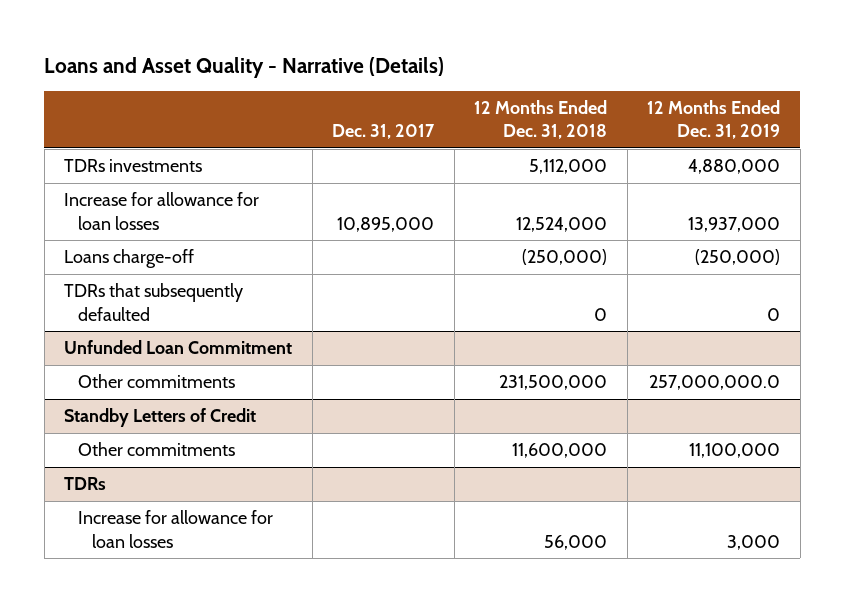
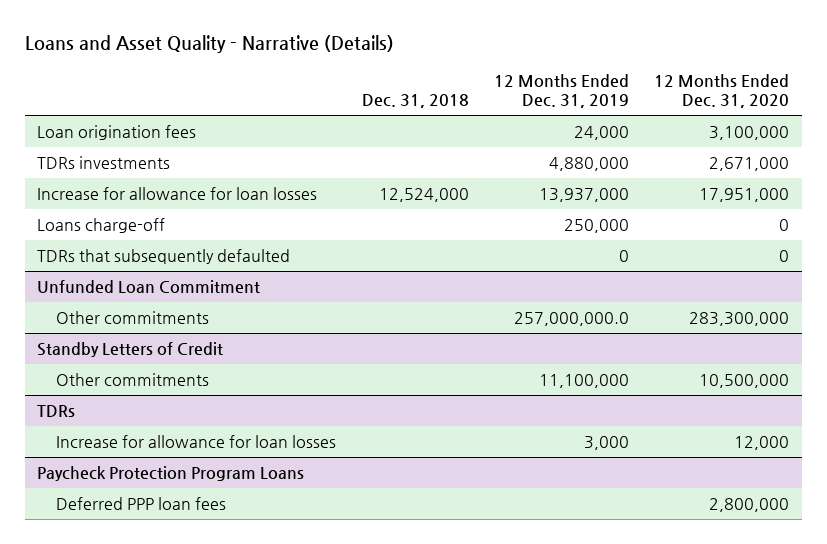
- | Dec. 31, 2017 | 12 Months Ended Dec. 31, 2018 | 12 Months Ended Dec. 31, 2019
+ | Dec. 31, 2018 | 12 Months Ended Dec. 31, 2019 | 12 Months Ended Dec. 31, 2020
+ Loan origination fees | | 24,000 | 3,100,000
- Loans charge-off | | (250,000) | (250,000)
+ Loans charge-off | | 250,000 | 0
+ Paycheck Protection Program Loans
+ Deferred PPP loan fees | | | 2,800,000

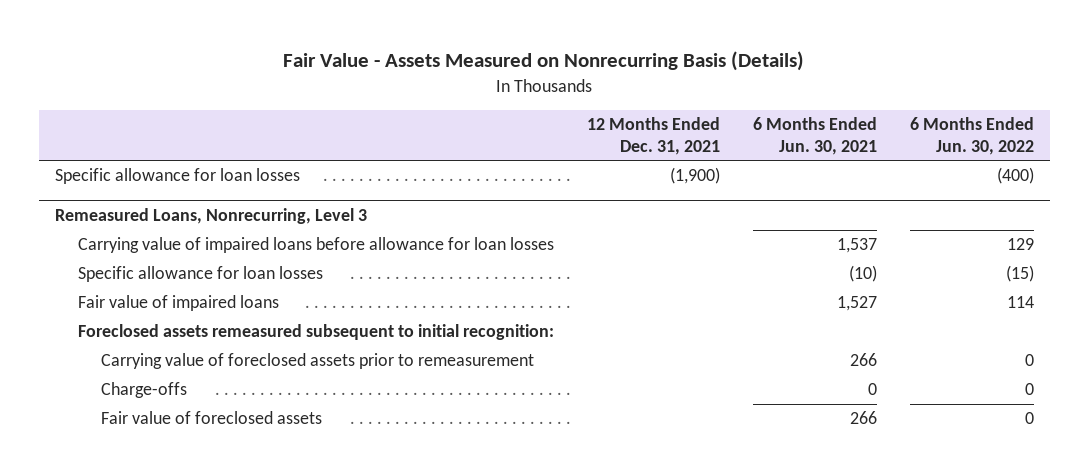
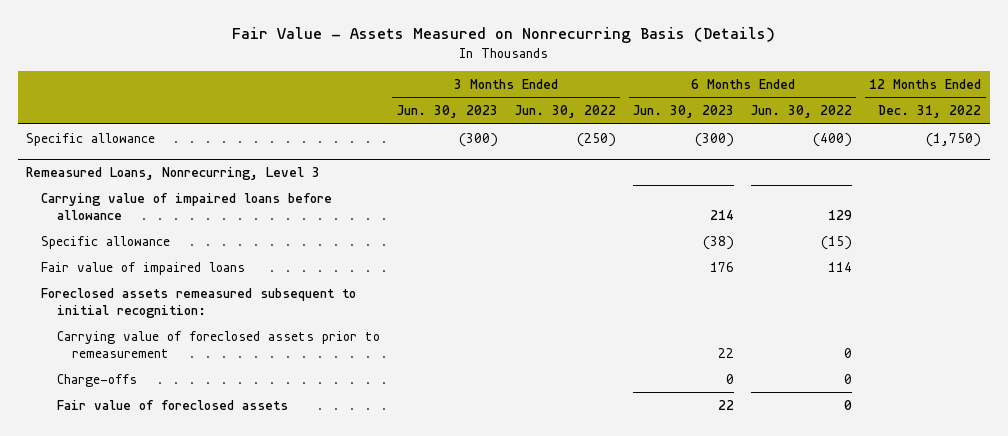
- | 12 Months Ended Dec. 31, 2021 | 6 Months Ended Jun. 30, 2021 | 6 Months Ended Jun. 30, 2022
+ | 3 Months Ended Jun. 30, 2023 | 3 Months Ended Jun. 30, 2022 | 6 Months Ended Jun. 30, 2023 | 6 Months Ended Jun. 30, 2022 | 12 Months Ended Dec. 31, 2022
- Specific allowance for loan losses | (1,900) | | (400)
+ Specific allowance | (300) | (250) | (300) | (400) | (1,750)
@ Remeasured Loans, Nonrecurring, Level 3
- Carrying value of impaired loans before allowance for loan losses | | 1,537 | 129
- Specific allowance for loan losses | | (10) | (15)
+ Carrying value of impaired loans before allowance | | | 214 | 129 |
+ Specific allowance | | | (38) | (15) |

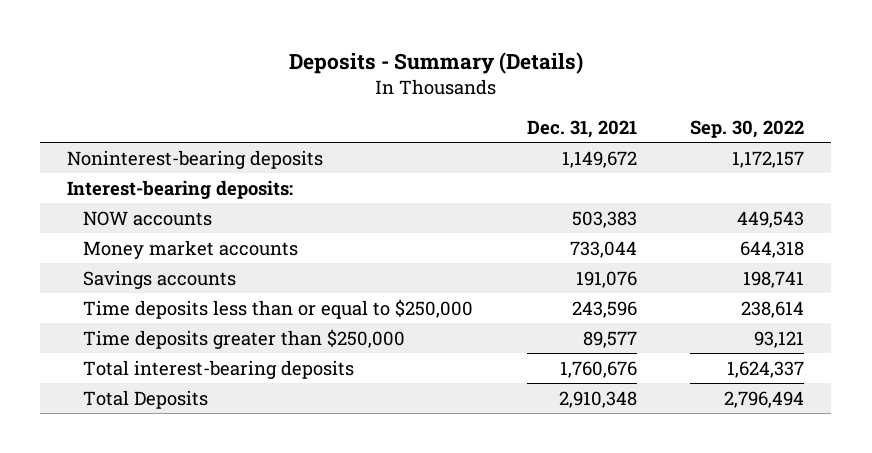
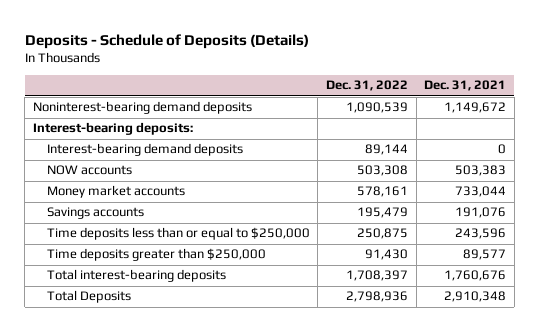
- Deposits - Summary (Details)
+ Deposits - Schedule of Deposits (Details)
- | Dec. 31, 2021 | Sep. 30, 2022
+ | Dec. 31, 2022 | Dec. 31, 2021
- Noninterest-bearing deposits | 1,149,672 | 1,172,157
+ Noninterest-bearing demand deposits | 1,090,539 | 1,149,672
+ Interest-bearing demand deposits | 89,144 | 0

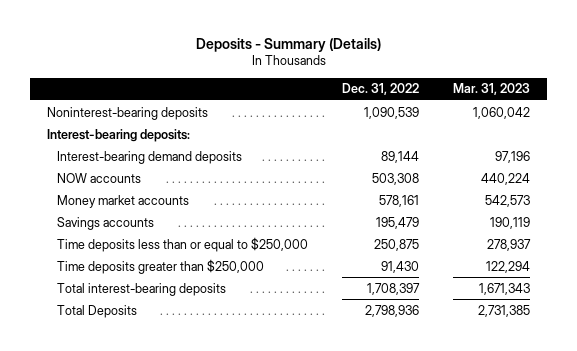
- Deposits - Schedule of Deposits (Details)
+ Deposits - Summary (Details)
- | Dec. 31, 2022 | Dec. 31, 2021
+ | Dec. 31, 2022 | Mar. 31, 2023
- Noninterest-bearing demand deposits | 1,090,539 | 1,149,672
+ Noninterest-bearing deposits | 1,090,539 | 1,060,042

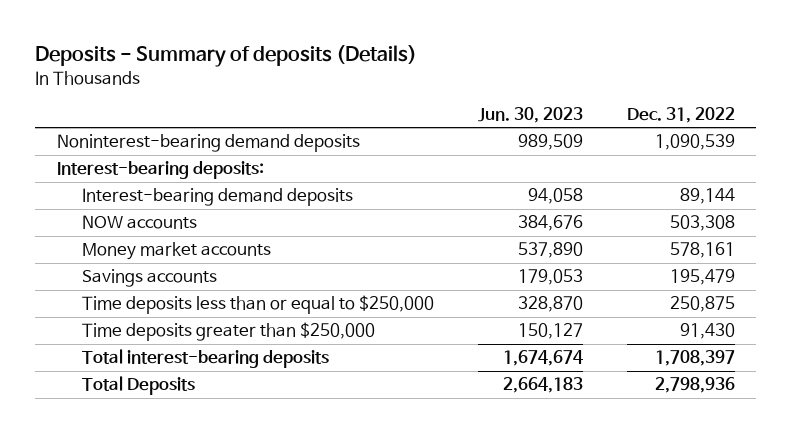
- Deposits - Summary (Details)
+ Deposits - Summary of deposits (Details)
- | Dec. 31, 2022 | Mar. 31, 2023
+ | Jun. 30, 2023 | Dec. 31, 2022
- Noninterest-bearing deposits | 1,090,539 | 1,060,042
+ Noninterest-bearing demand deposits | 989,509 | 1,090,539

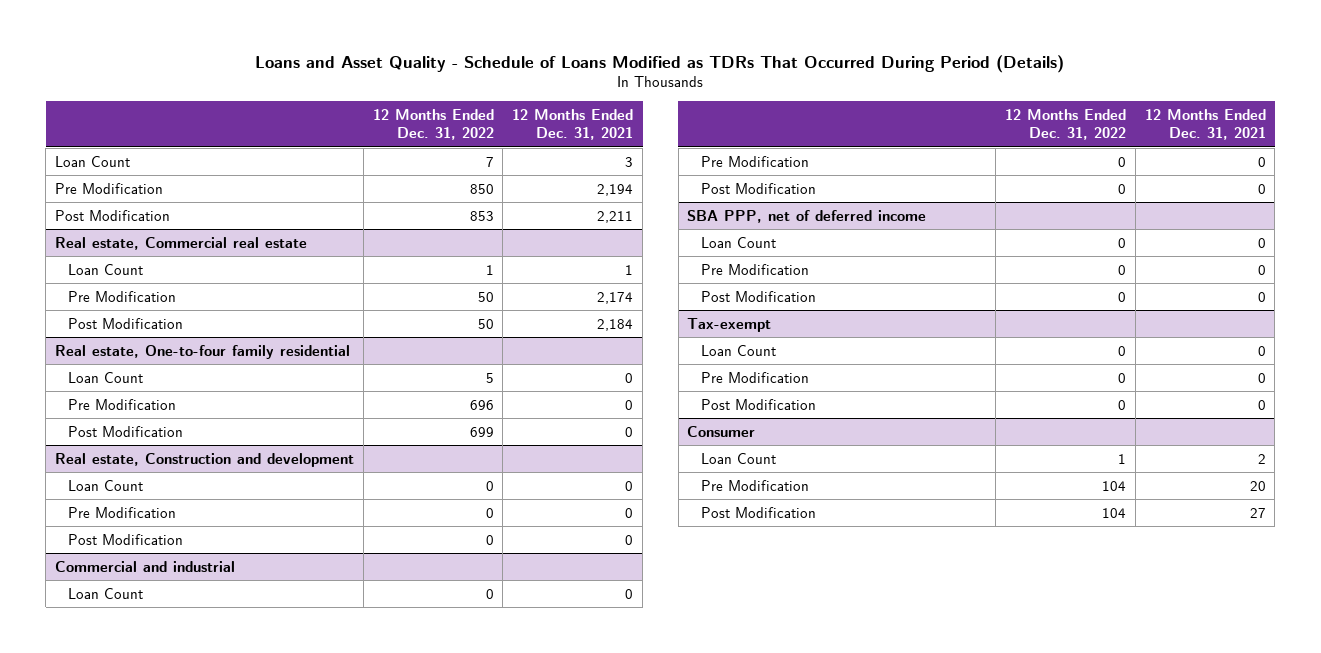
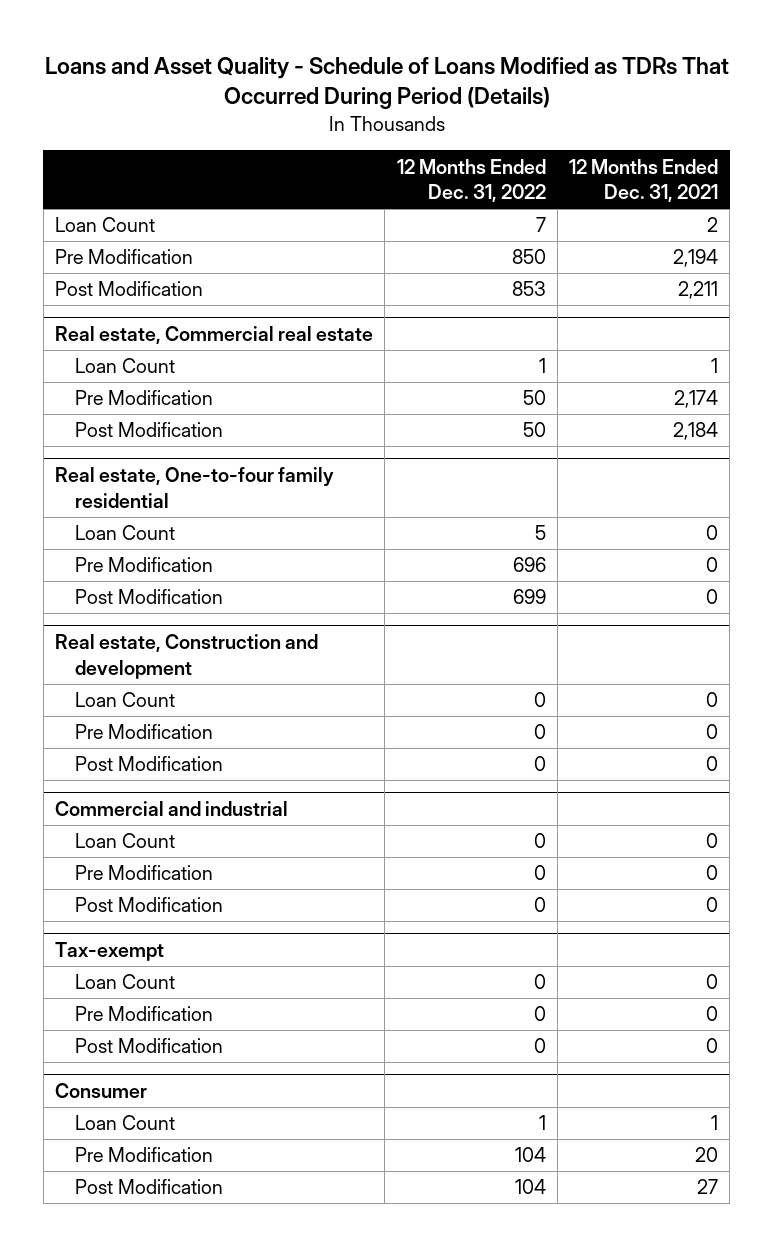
- Loan Count | 7 | 3
+ Loan Count | 7 | 2
- SBA PPP, net of deferred income
- Loan Count | 0 | 0
- Pre Modification | 0 | 0
- Post Modification | 0 | 0
@ Consumer
- Loan Count | 1 | 2
+ Loan Count | 1 | 1

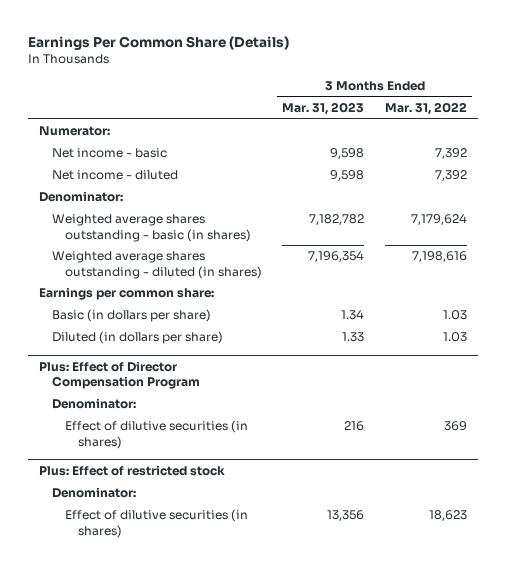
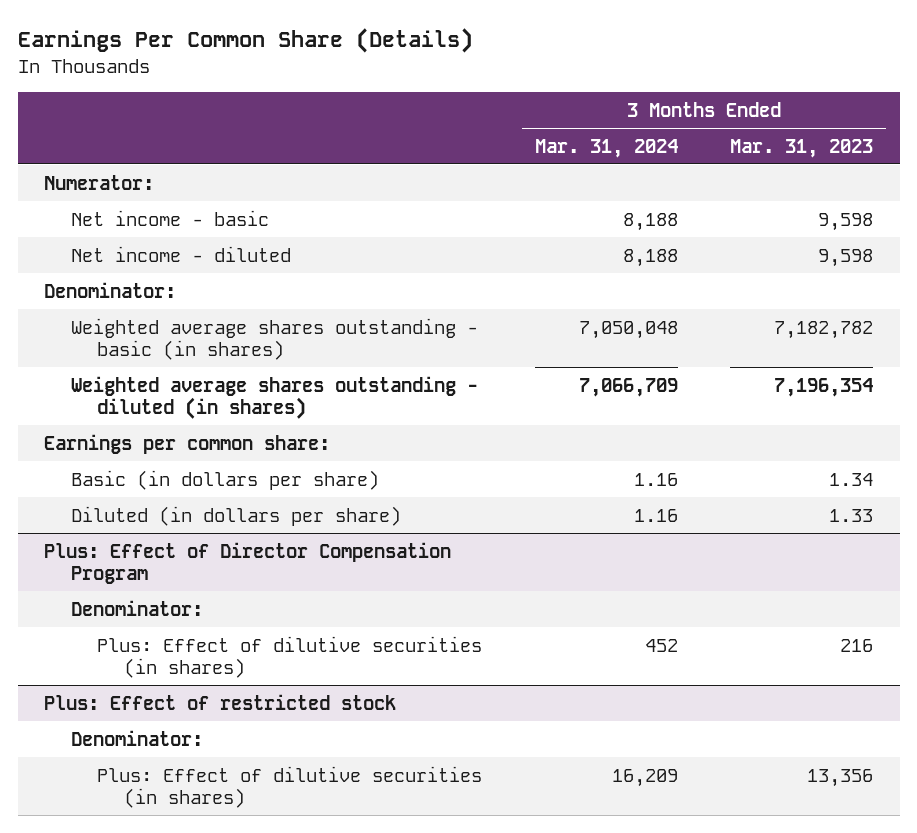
- | 3 Months Ended Mar. 31, 2023 | 3 Months Ended Mar. 31, 2022
+ | 3 Months Ended Mar. 31, 2024 | 3 Months Ended Mar. 31, 2023
@ Plus: Effect of Director Compensation Program
- Effect of dilutive securities (in shares) | 216 | 369
+ Plus: Effect of dilutive securities (in shares) | 452 | 216
@ Plus: Effect of restricted stock
- Effect of dilutive securities (in shares) | 13,356 | 18,623
+ Plus: Effect of dilutive securities (in shares) | 16,209 | 13,356

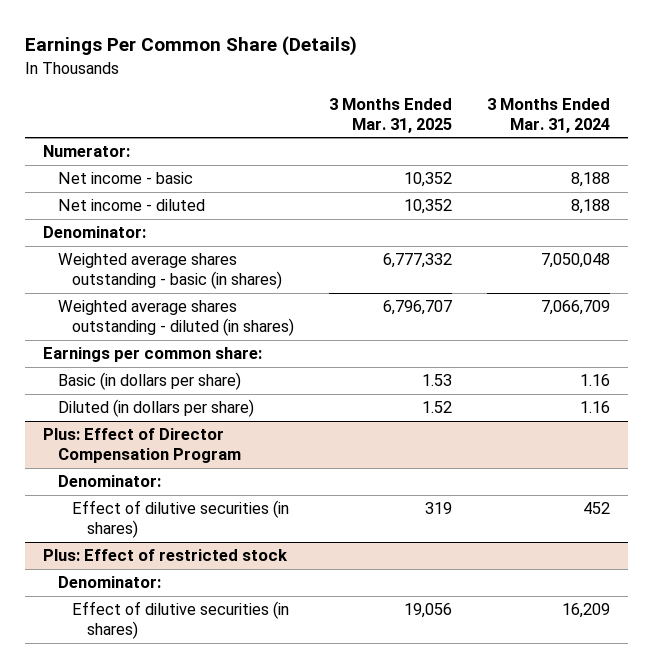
- | 3 Months Ended Mar. 31, 2024 | 3 Months Ended Mar. 31, 2023
+ | 3 Months Ended Mar. 31, 2025 | 3 Months Ended Mar. 31, 2024
@ Plus: Effect of Director Compensation Program
- Plus: Effect of dilutive securities (in shares) | 452 | 216
+ Effect of dilutive securities (in shares) | 319 | 452
@ Plus: Effect of restricted stock
- Plus: Effect of dilutive securities (in shares) | 16,209 | 13,356
+ Effect of dilutive securities (in shares) | 19,056 | 16,209

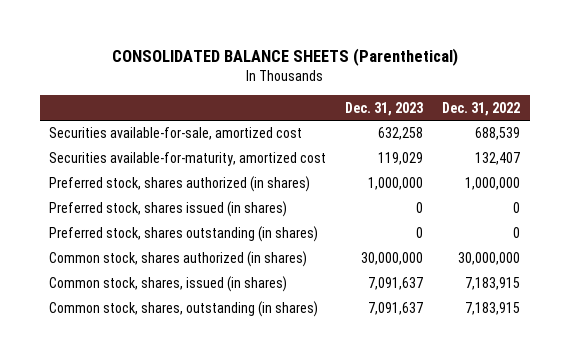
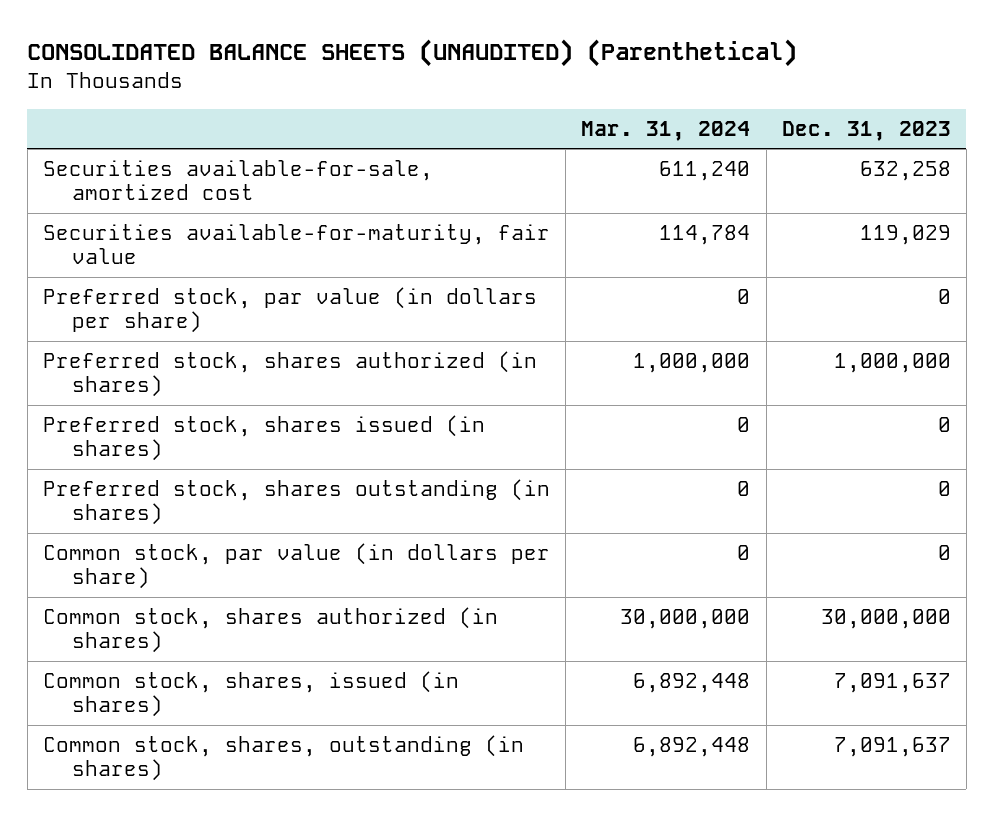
- CONSOLIDATED BALANCE SHEETS (Parenthetical)
+ CONSOLIDATED BALANCE SHEETS (UNAUDITED) (Parenthetical)
- | Dec. 31, 2023 | Dec. 31, 2022
+ | Mar. 31, 2024 | Dec. 31, 2023
- Securities available-for-maturity, amortized cost | 119,029 | 132,407
+ Securities available-for-maturity, fair value | 114,784 | 119,029
+ Preferred stock, par value (in dollars per share) | 0 | 0
+ Common stock, par value (in dollars per share) | 0 | 0

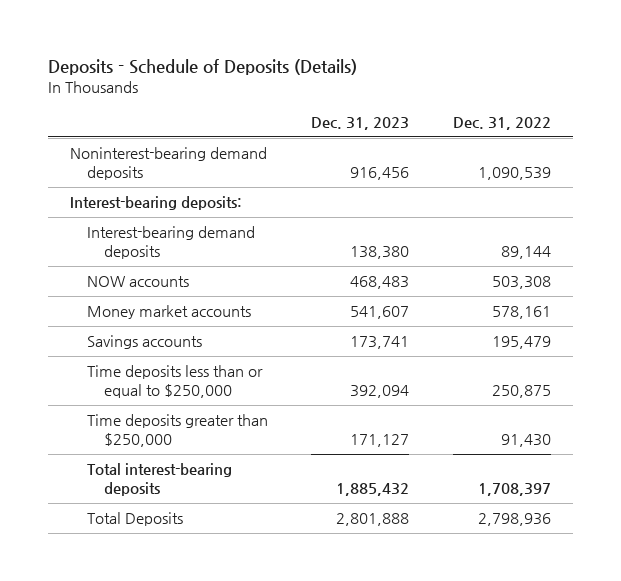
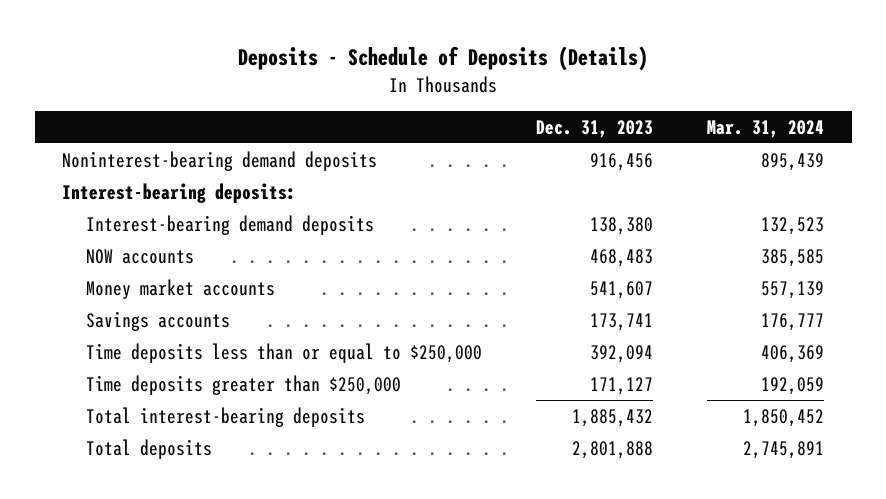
- | Dec. 31, 2023 | Dec. 31, 2022
+ | Dec. 31, 2023 | Mar. 31, 2024
- Total Deposits | 2,801,888 | 2,798,936
+ Total deposits | 2,801,888 | 2,745,891

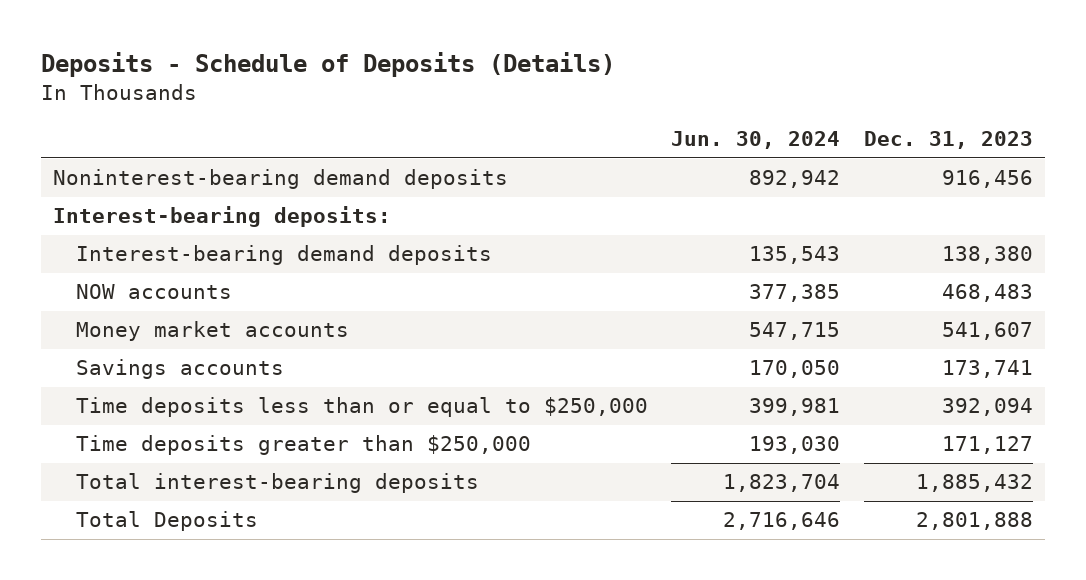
- | Dec. 31, 2023 | Mar. 31, 2024
+ | Jun. 30, 2024 | Dec. 31, 2023
- Total deposits | 2,801,888 | 2,745,891
+ Total Deposits | 2,716,646 | 2,801,888

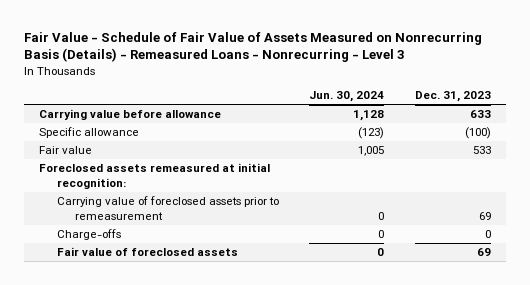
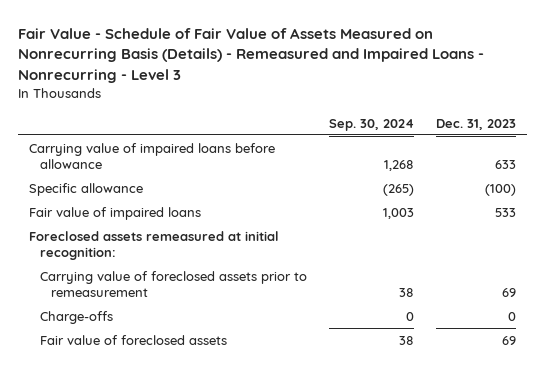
- Fair Value - Schedule of Fair Value of Assets Measured on Nonrecurring Basis (Details) - Remeasured Loans - Nonrecurring - Level 3
+ Fair Value - Schedule of Fair Value of Assets Measured on Nonrecurring Basis (Details) - Remeasured and Impaired Loans - Nonrecurring - Level 3
- | Jun. 30, 2024 | Dec. 31, 2023
+ | Sep. 30, 2024 | Dec. 31, 2023
- Carrying value before allowance | 1,128 | 633
+ Carrying value of impaired loans before allowance | 1,268 | 633
- Fair value | 1,005 | 533
+ Fair value of impaired loans | 1,003 | 533

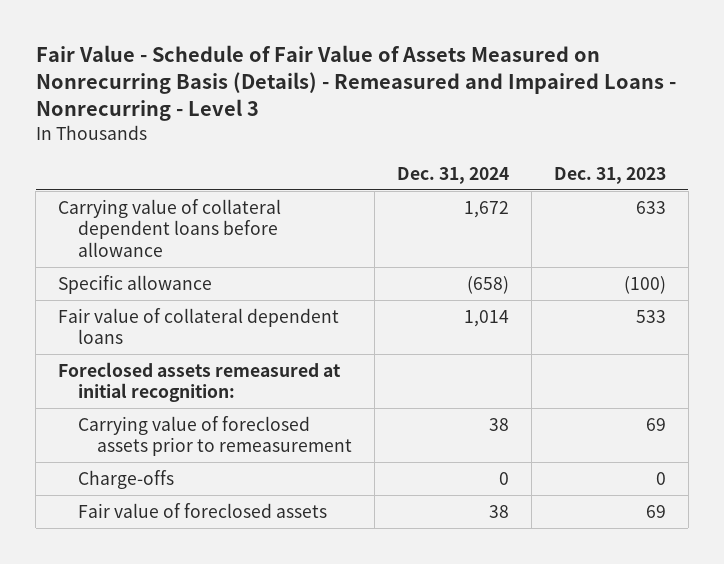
- | Sep. 30, 2024 | Dec. 31, 2023
+ | Dec. 31, 2024 | Dec. 31, 2023
- Carrying value of impaired loans before allowance | 1,268 | 633
+ Carrying value of collateral dependent loans before allowance | 1,672 | 633
- Fair value of impaired loans | 1,003 | 533
+ Fair value of collateral dependent loans | 1,014 | 533

